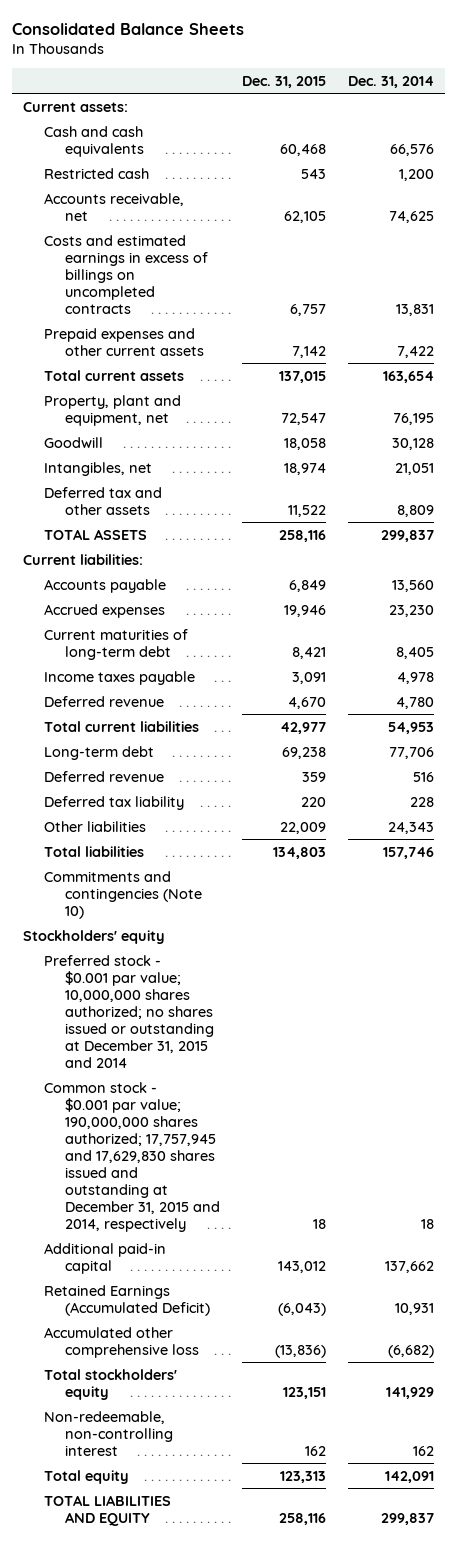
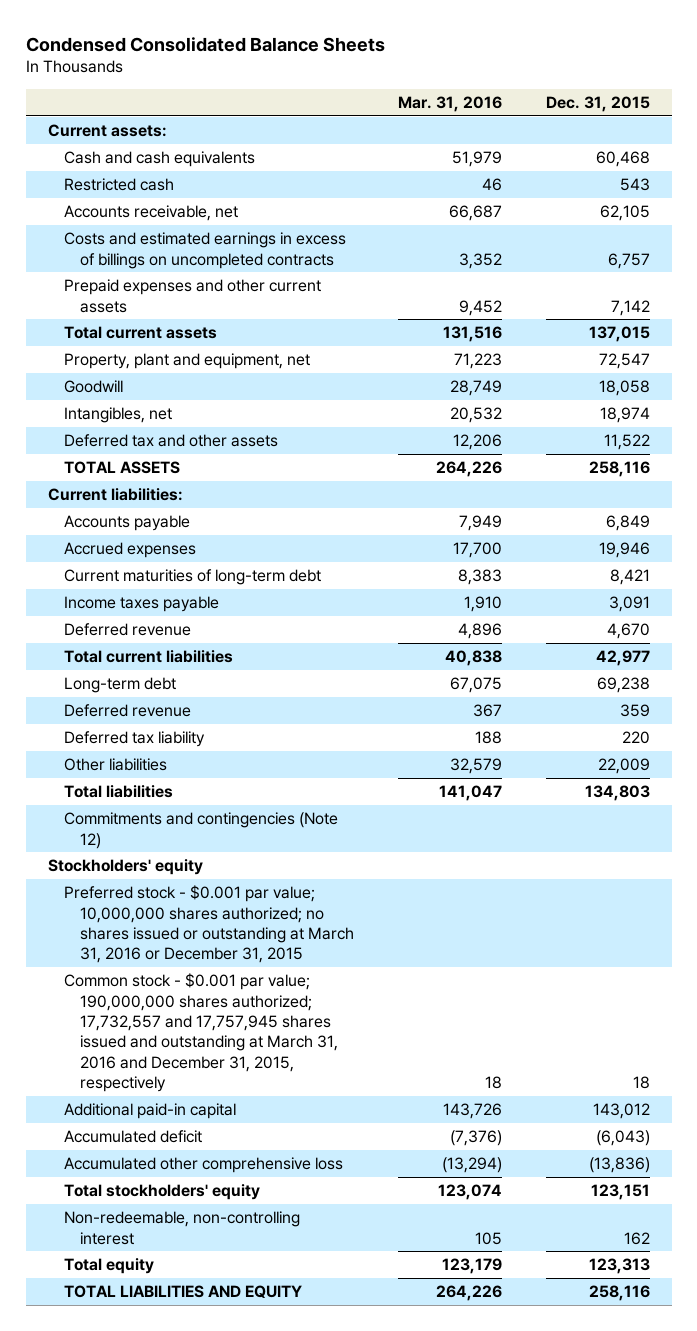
- Consolidated Balance Sheets
+ Condensed Consolidated Balance Sheets
- | Dec. 31, 2015 | Dec. 31, 2014
+ | Mar. 31, 2016 | Dec. 31, 2015
- Commitments and contingencies (Note 10)
+ Commitments and contingencies (Note 12)
- Preferred stock - $0.001 par value; 10,000,000 shares authorized; no shares issued or outstanding at December 31, 2015 and 2014
- Common stock - $0.001 par value; 190,000,000 shares authorized; 17,757,945 and 17,629,830 shares issued and outstanding at December 31, 2015 and 2014, respectively | 18 | 18
+ Preferred stock - $0.001 par value; 10,000,000 shares authorized; no shares issued or outstanding at March 31, 2016 or December 31, 2015
+ Common stock - $0.001 par value; 190,000,000 shares authorized; 17,732,557 and 17,757,945 shares issued and outstanding at March 31, 2016 and December 31, 2015, respectively | 18 | 18
- Retained Earnings (Accumulated Deficit) | (6,043) | 10,931
+ Accumulated deficit | (7,376) | (6,043)

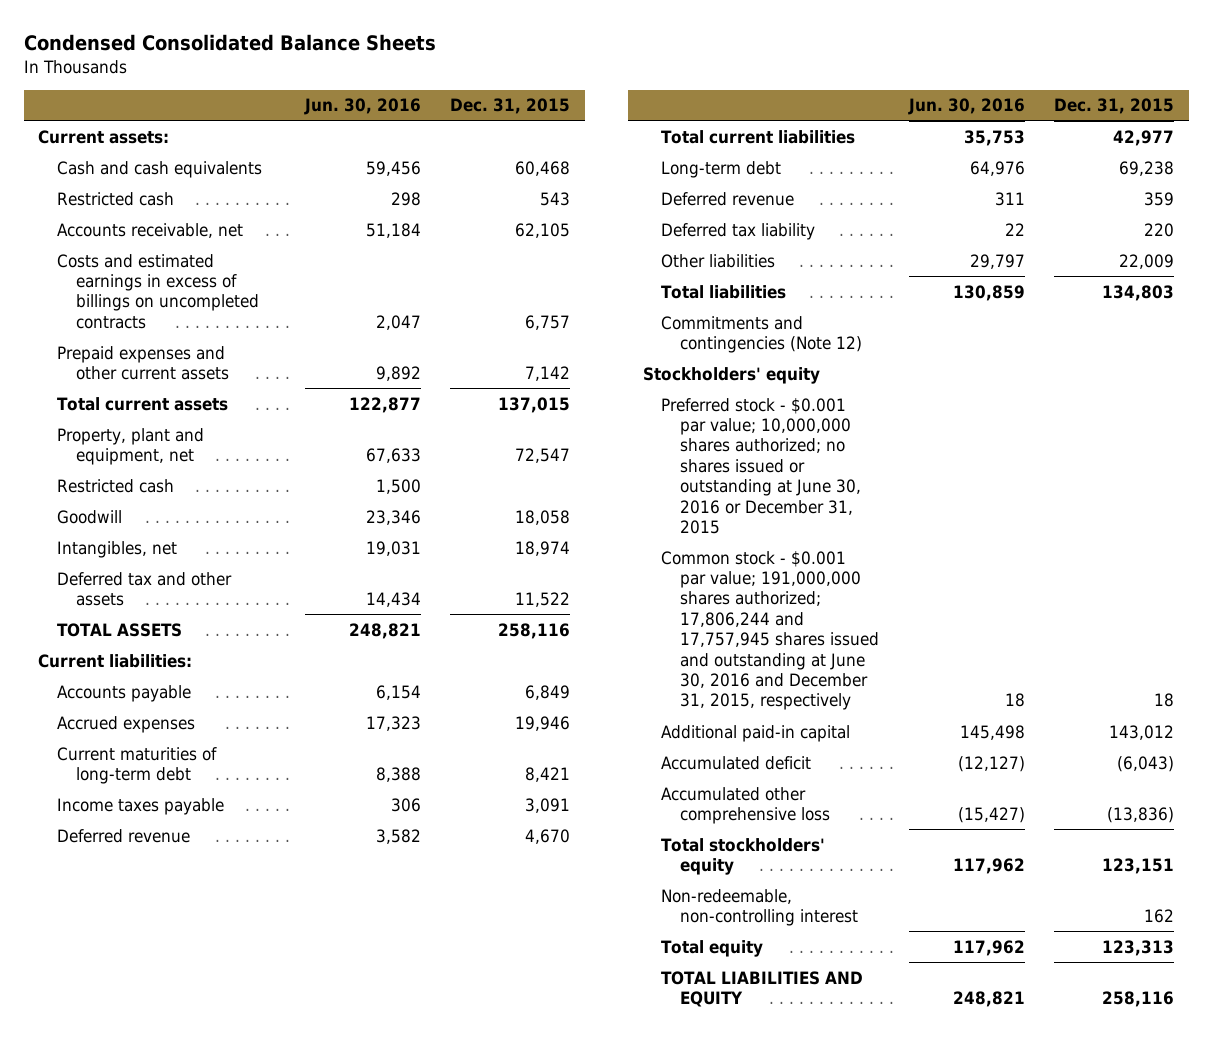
- | Mar. 31, 2016 | Dec. 31, 2015
+ | Jun. 30, 2016 | Dec. 31, 2015
+ Restricted cash | 1,500 |
- Preferred stock - $0.001 par value; 10,000,000 shares authorized; no shares issued or outstanding at March 31, 2016 or December 31, 2015
- Common stock - $0.001 par value; 190,000,000 shares authorized; 17,732,557 and 17,757,945 shares issued and outstanding at March 31, 2016 and December 31, 2015, respectively | 18 | 18
+ Preferred stock - $0.001 par value; 10,000,000 shares authorized; no shares issued or outstanding at June 30, 2016 or December 31, 2015
+ Common stock - $0.001 par value; 191,000,000 shares authorized; 17,806,244 and 17,757,945 shares issued and outstanding at June 30, 2016 and December 31, 2015, respectively | 18 | 18

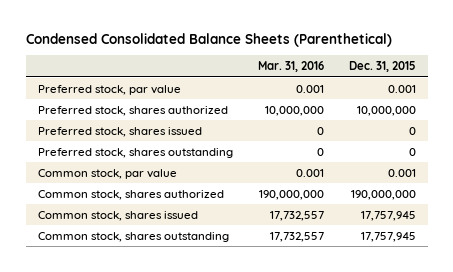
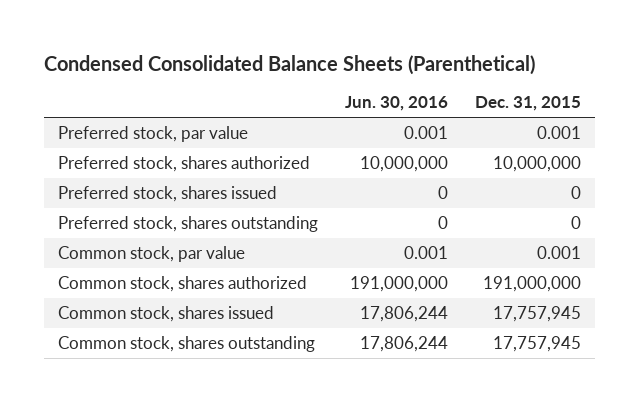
- | Mar. 31, 2016 | Dec. 31, 2015
+ | Jun. 30, 2016 | Dec. 31, 2015
- Common stock, shares authorized | 190,000,000 | 190,000,000
+ Common stock, shares authorized | 191,000,000 | 191,000,000

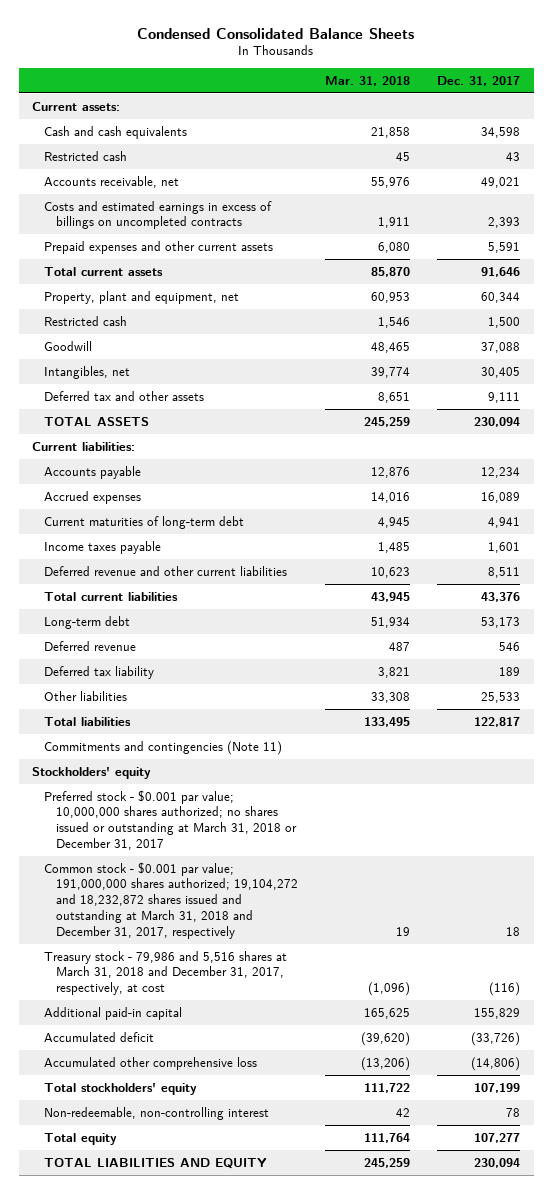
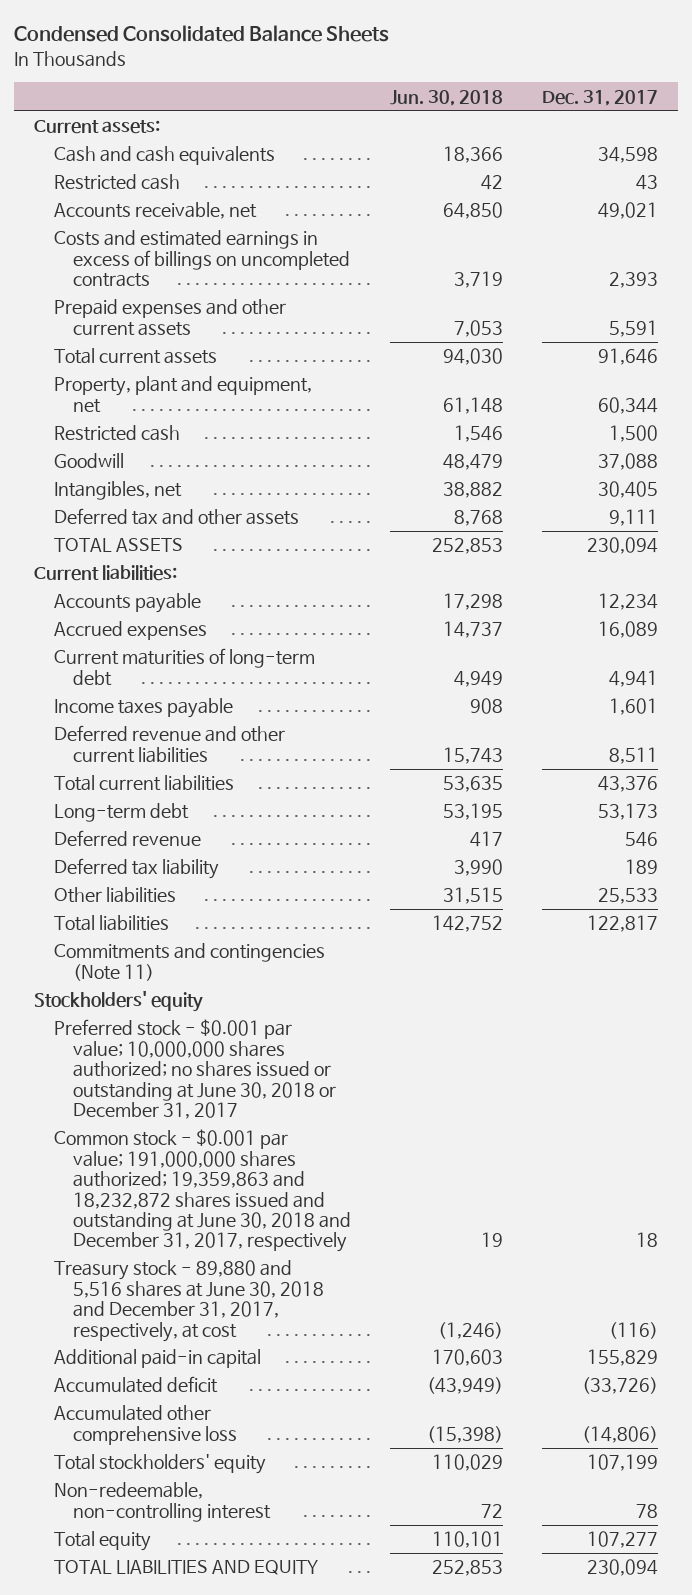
- | Mar. 31, 2018 | Dec. 31, 2017
+ | Jun. 30, 2018 | Dec. 31, 2017
- Preferred stock - $0.001 par value; 10,000,000 shares authorized; no shares issued or outstanding at March 31, 2018 or December 31, 2017
- Common stock - $0.001 par value; 191,000,000 shares authorized; 19,104,272 and 18,232,872 shares issued and outstanding at March 31, 2018 and December 31, 2017, respectively | 19 | 18
- Treasury stock - 79,986 and 5,516 shares at March 31, 2018 and December 31, 2017, respectively, at cost | (1,096) | (116)
+ Preferred stock - $0.001 par value; 10,000,000 shares authorized; no shares issued or outstanding at June 30, 2018 or December 31, 2017
+ Common stock - $0.001 par value; 191,000,000 shares authorized; 19,359,863 and 18,232,872 shares issued and outstanding at June 30, 2018 and December 31, 2017, respectively | 19 | 18
+ Treasury stock - 89,880 and 5,516 shares at June 30, 2018 and December 31, 2017, respectively, at cost | (1,246) | (116)

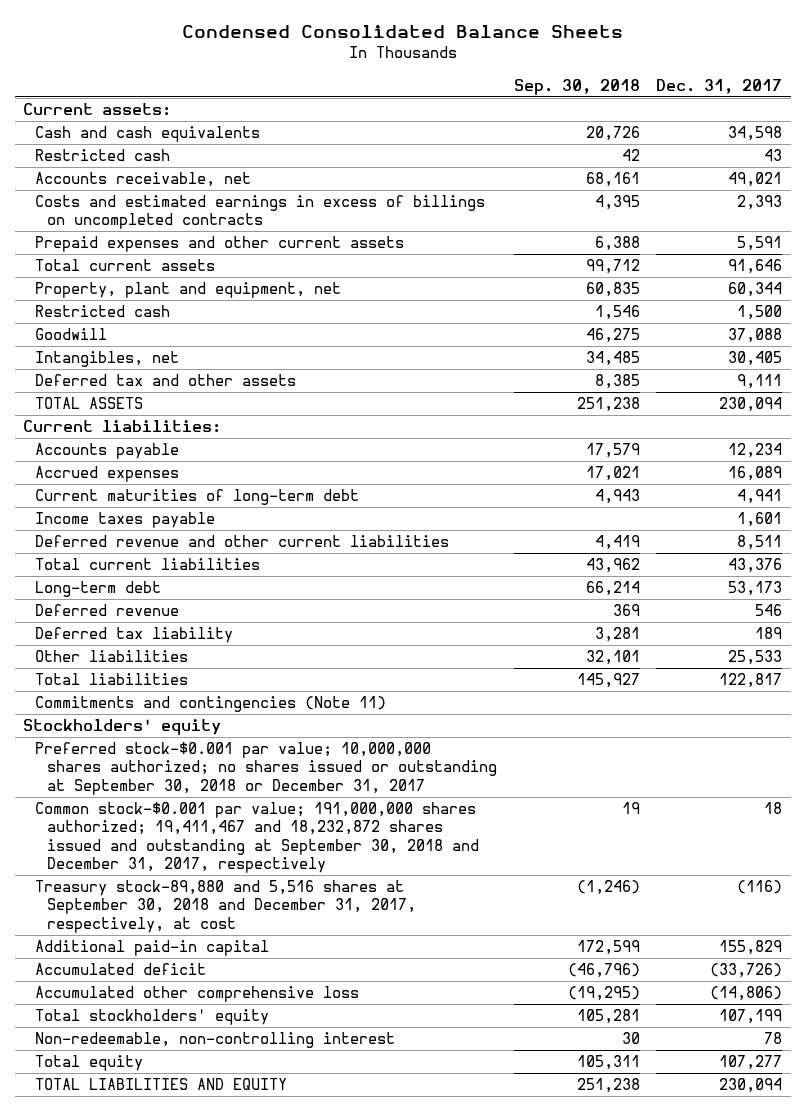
- | Jun. 30, 2018 | Dec. 31, 2017
+ | Sep. 30, 2018 | Dec. 31, 2017
- Preferred stock - $0.001 par value; 10,000,000 shares authorized; no shares issued or outstanding at June 30, 2018 or December 31, 2017
- Common stock - $0.001 par value; 191,000,000 shares authorized; 19,359,863 and 18,232,872 shares issued and outstanding at June 30, 2018 and December 31, 2017, respectively | 19 | 18
- Treasury stock - 89,880 and 5,516 shares at June 30, 2018 and December 31, 2017, respectively, at cost | (1,246) | (116)
+ Preferred stock-$0.001 par value; 10,000,000 shares authorized; no shares issued or outstanding at September 30, 2018 or December 31, 2017
+ Common stock-$0.001 par value; 191,000,000 shares authorized; 19,411,467 and 18,232,872 shares issued and outstanding at September 30, 2018 and December 31, 2017, respectively | 19 | 18
+ Treasury stock-89,880 and 5,516 shares at September 30, 2018 and December 31, 2017, respectively, at cost | (1,246) | (116)

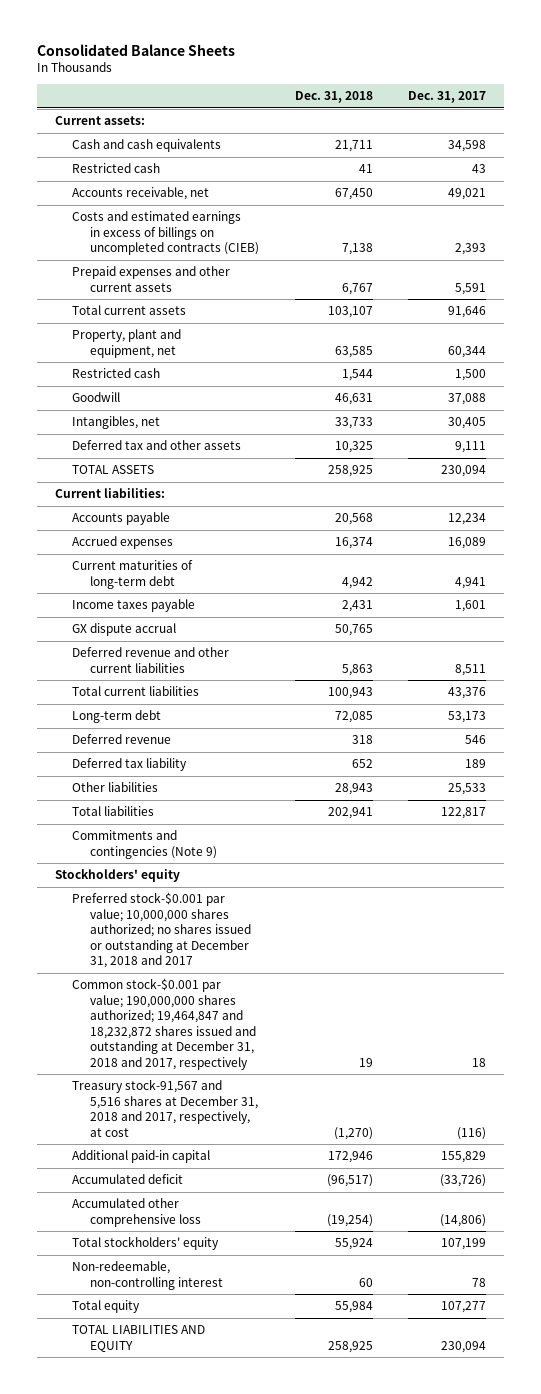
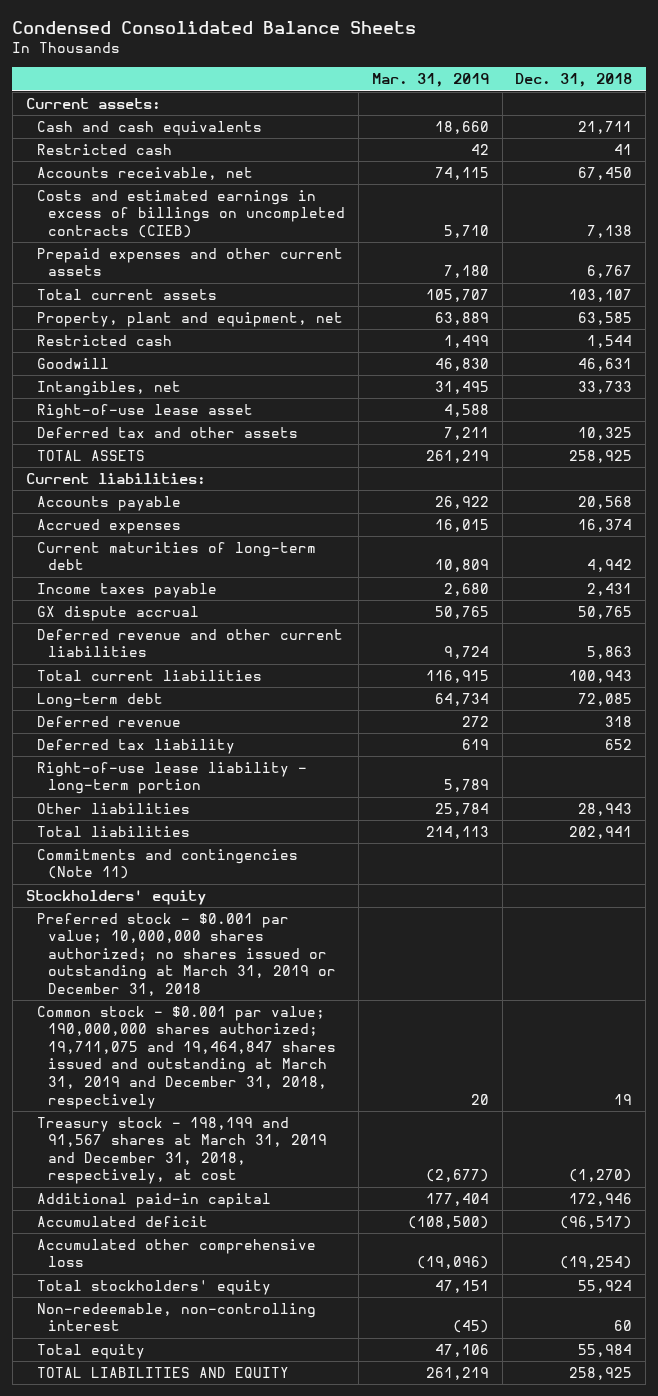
- Consolidated Balance Sheets
+ Condensed Consolidated Balance Sheets
- | Dec. 31, 2018 | Dec. 31, 2017
+ | Mar. 31, 2019 | Dec. 31, 2018
+ Right-of-use lease asset | 4,588 |
+ Right-of-use lease liability - long-term portion | 5,789 |
- Commitments and contingencies (Note 9)
+ Commitments and contingencies (Note 11)
- Preferred stock-$0.001 par value; 10,000,000 shares authorized; no shares issued or outstanding at December 31, 2018 and 2017
- Common stock-$0.001 par value; 190,000,000 shares authorized; 19,464,847 and 18,232,872 shares issued and outstanding at December 31, 2018 and 2017, respectively | 19 | 18
- Treasury stock-91,567 and 5,516 shares at December 31, 2018 and 2017, respectively, at cost | (1,270) | (116)
+ Preferred stock - $0.001 par value; 10,000,000 shares authorized; no shares issued or outstanding at March 31, 2019 or December 31, 2018
+ Common stock - $0.001 par value; 190,000,000 shares authorized; 19,711,075 and 19,464,847 shares issued and outstanding at March 31, 2019 and December 31, 2018, respectively | 20 | 19
+ Treasury stock - 198,199 and 91,567 shares at March 31, 2019 and December 31, 2018, respectively, at cost | (2,677) | (1,270)

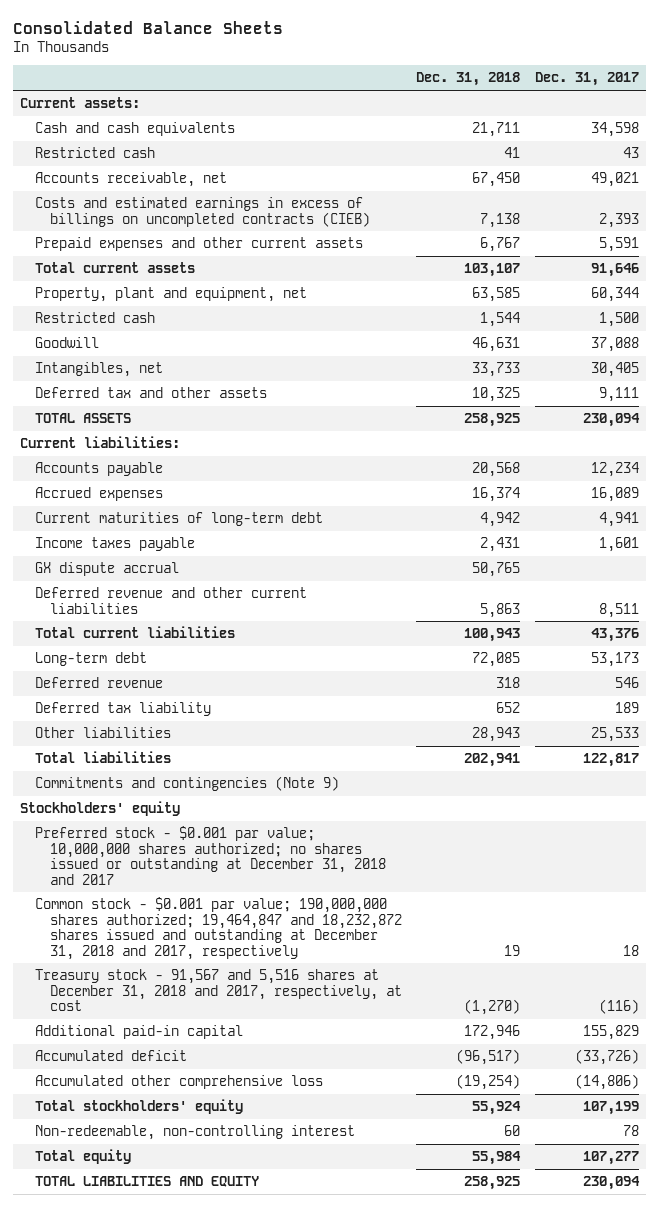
- Condensed Consolidated Balance Sheets
+ Consolidated Balance Sheets
- | Mar. 31, 2019 | Dec. 31, 2018
+ | Dec. 31, 2018 | Dec. 31, 2017
- Right-of-use lease asset | 4,588 |
- Right-of-use lease liability - long-term portion | 5,789 |
- Commitments and contingencies (Note 11)
+ Commitments and contingencies (Note 9)
- Preferred stock - $0.001 par value; 10,000,000 shares authorized; no shares issued or outstanding at March 31, 2019 or December 31, 2018
- Common stock - $0.001 par value; 190,000,000 shares authorized; 19,711,075 and 19,464,847 shares issued and outstanding at March 31, 2019 and December 31, 2018, respectively | 20 | 19
- Treasury stock - 198,199 and 91,567 shares at March 31, 2019 and December 31, 2018, respectively, at cost | (2,677) | (1,270)
+ Preferred stock - $0.001 par value; 10,000,000 shares authorized; no shares issued or outstanding at December 31, 2018 and 2017
+ Common stock - $0.001 par value; 190,000,000 shares authorized; 19,464,847 and 18,232,872 shares issued and outstanding at December 31, 2018 and 2017, respectively | 19 | 18
+ Treasury stock - 91,567 and 5,516 shares at December 31, 2018 and 2017, respectively, at cost | (1,270) | (116)

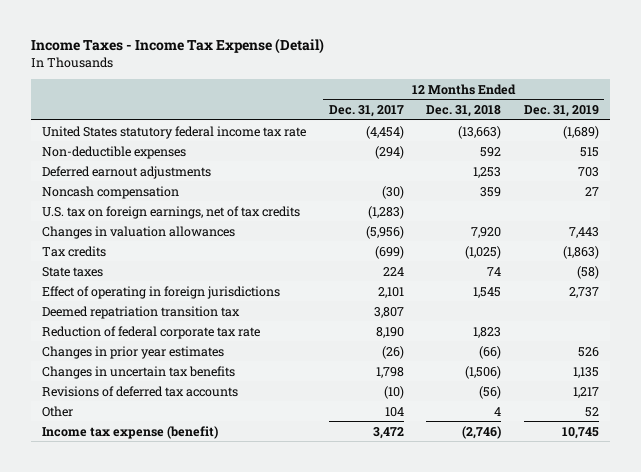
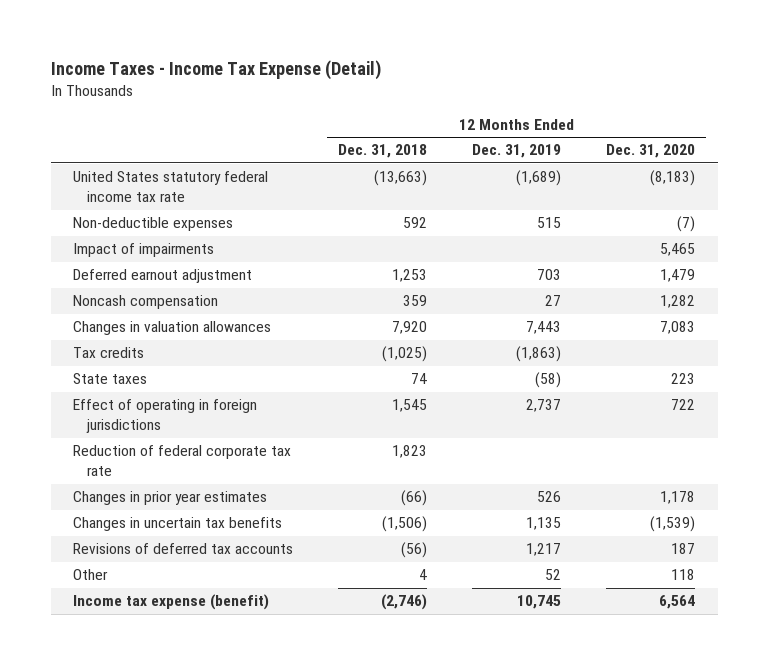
- | 12 Months Ended Dec. 31, 2017 | 12 Months Ended Dec. 31, 2018 | 12 Months Ended Dec. 31, 2019
+ | 12 Months Ended Dec. 31, 2018 | 12 Months Ended Dec. 31, 2019 | 12 Months Ended Dec. 31, 2020
- Deferred earnout adjustments | | 1,253 | 703
+ Impact of impairments | | | 5,465
+ Deferred earnout adjustment | 1,253 | 703 | 1,479
- U.S. tax on foreign earnings, net of tax credits | (1,283) | |
- Deemed repatriation transition tax | 3,807 | |

